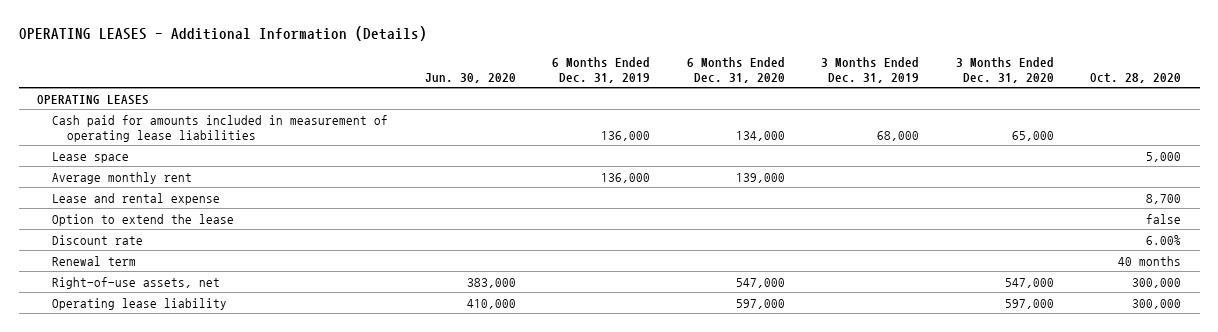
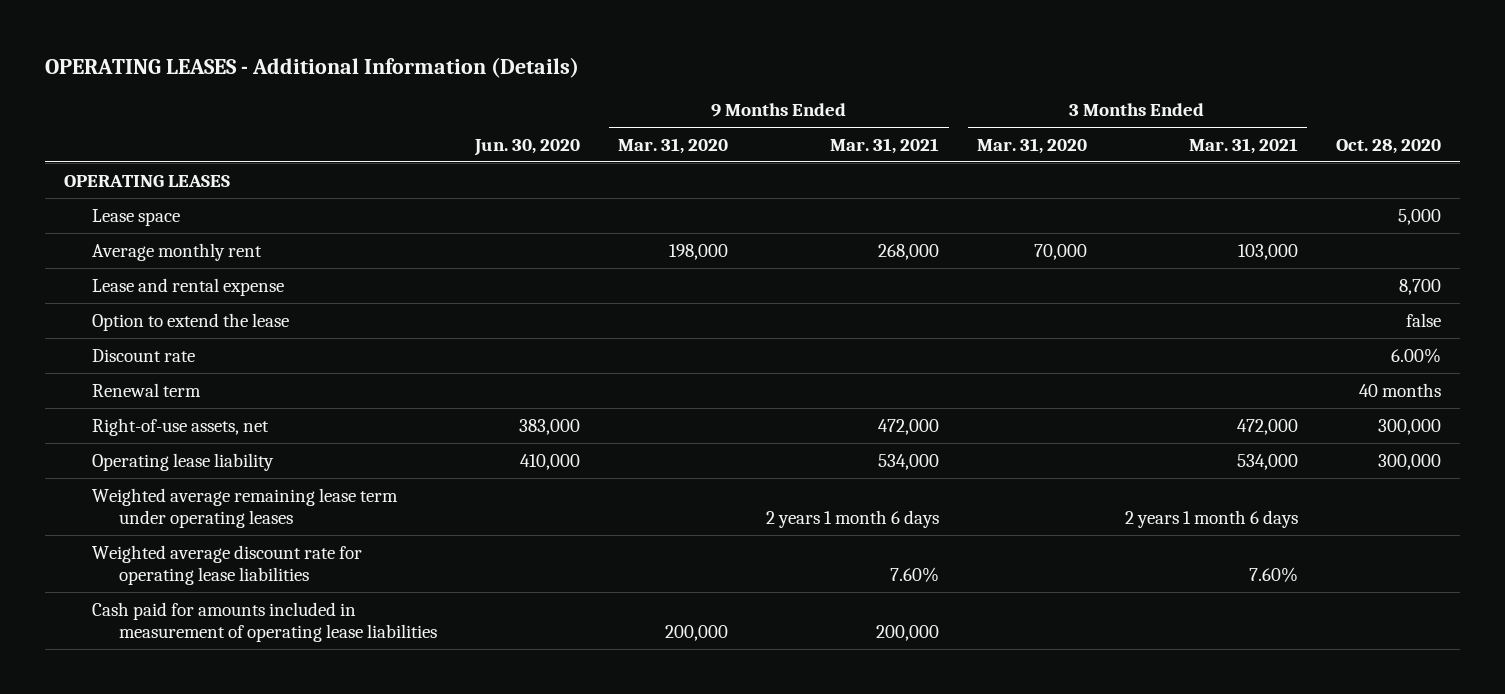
- | Jun. 30, 2020 | 6 Months Ended Dec. 31, 2019 | 6 Months Ended Dec. 31, 2020 | 3 Months Ended Dec. 31, 2019 | 3 Months Ended Dec. 31, 2020 | Oct. 28, 2020
+ | Jun. 30, 2020 | 9 Months Ended Mar. 31, 2020 | 9 Months Ended Mar. 31, 2021 | 3 Months Ended Mar. 31, 2020 | 3 Months Ended Mar. 31, 2021 | Oct. 28, 2020
+ Weighted average remaining lease term under operating leases | | | 2 years 1 month 6 days | | 2 years 1 month 6 days |
+ Weighted average discount rate for operating lease liabilities | | | 7.60% | | 7.60% |
moved down: Cash paid for amounts included in measurement of operating lease liabilities | | 200,000 | 200,000 | | |

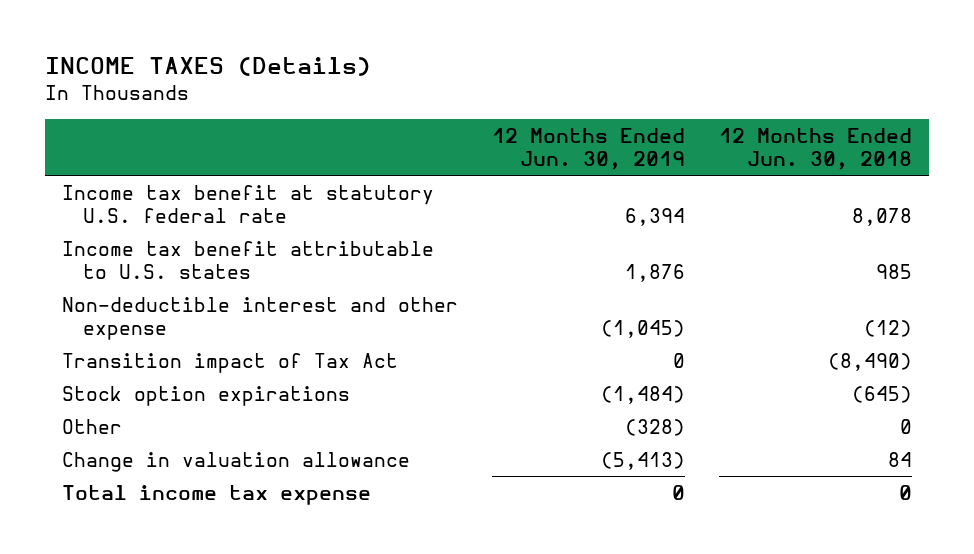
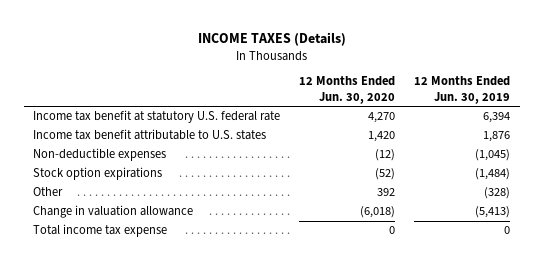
- | 12 Months Ended Jun. 30, 2019 | 12 Months Ended Jun. 30, 2018
+ | 12 Months Ended Jun. 30, 2020 | 12 Months Ended Jun. 30, 2019
- Non-deductible interest and other expense | (1,045) | (12)
- Transition impact of Tax Act | 0 | (8,490)
+ Non-deductible expenses | (12) | (1,045)

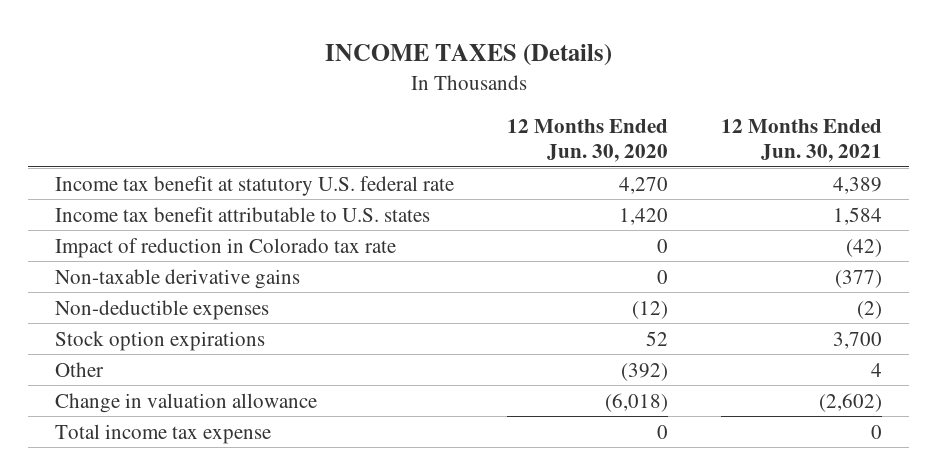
- | 12 Months Ended Jun. 30, 2020 | 12 Months Ended Jun. 30, 2019
+ | 12 Months Ended Jun. 30, 2020 | 12 Months Ended Jun. 30, 2021
+ Impact of reduction in Colorado tax rate | 0 | (42)
+ Non-taxable derivative gains | 0 | (377)
- Stock option expirations | (52) | (1,484)
- Other | 392 | (328)
+ Stock option expirations | 52 | 3,700
+ Other | (392) | 4

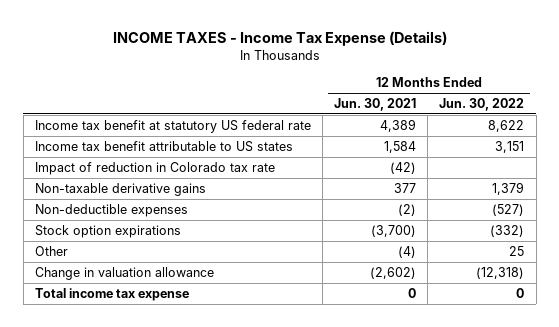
- INCOME TAXES (Details)
+ INCOME TAXES - Income Tax Expense (Details)
- | 12 Months Ended Jun. 30, 2020 | 12 Months Ended Jun. 30, 2021
+ | 12 Months Ended Jun. 30, 2021 | 12 Months Ended Jun. 30, 2022
- Income tax benefit at statutory U.S. federal rate | 4,270 | 4,389
- Income tax benefit attributable to U.S. states | 1,420 | 1,584
+ Income tax benefit at statutory US federal rate | 4,389 | 8,622
+ Income tax benefit attributable to US states | 1,584 | 3,151
- Non-taxable derivative gains | 0 | (377)
+ Non-taxable derivative gains | 377 | 1,379
- Stock option expirations | 52 | 3,700
- Other | (392) | 4
+ Stock option expirations | (3,700) | (332)
+ Other | (4) | 25

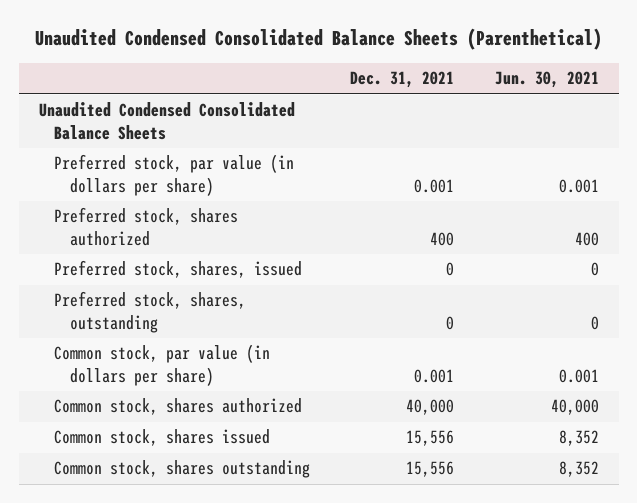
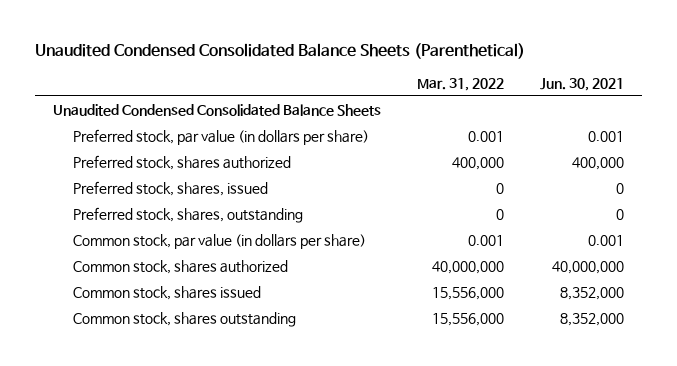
- | Dec. 31, 2021 | Jun. 30, 2021
+ | Mar. 31, 2022 | Jun. 30, 2021
- Preferred stock, shares authorized | 400 | 400
+ Preferred stock, shares authorized | 400,000 | 400,000
- Common stock, shares authorized | 40,000 | 40,000
- Common stock, shares issued | 15,556 | 8,352
- Common stock, shares outstanding | 15,556 | 8,352
+ Common stock, shares authorized | 40,000,000 | 40,000,000
+ Common stock, shares issued | 15,556,000 | 8,352,000
+ Common stock, shares outstanding | 15,556,000 | 8,352,000

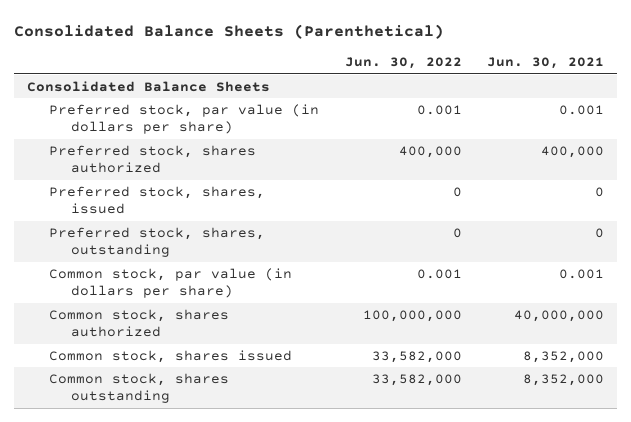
- Unaudited Condensed Consolidated Balance Sheets (Parenthetical)
+ Consolidated Balance Sheets (Parenthetical)
- | Mar. 31, 2022 | Jun. 30, 2021
+ | Jun. 30, 2022 | Jun. 30, 2021
- Unaudited Condensed Consolidated Balance Sheets
+ Consolidated Balance Sheets

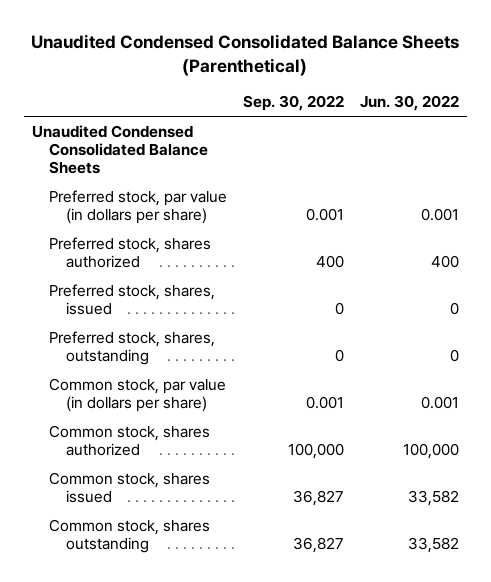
- Consolidated Balance Sheets (Parenthetical)
+ Unaudited Condensed Consolidated Balance Sheets (Parenthetical)
- | Jun. 30, 2022 | Jun. 30, 2021
+ | Sep. 30, 2022 | Jun. 30, 2022
- Consolidated Balance Sheets
+ Unaudited Condensed Consolidated Balance Sheets
- Preferred stock, shares authorized | 400,000 | 400,000
+ Preferred stock, shares authorized | 400 | 400
- Common stock, shares authorized | 100,000,000 | 40,000,000
- Common stock, shares issued | 33,582,000 | 8,352,000
- Common stock, shares outstanding | 33,582,000 | 8,352,000
+ Common stock, shares authorized | 100,000 | 100,000
+ Common stock, shares issued | 36,827 | 33,582
+ Common stock, shares outstanding | 36,827 | 33,582

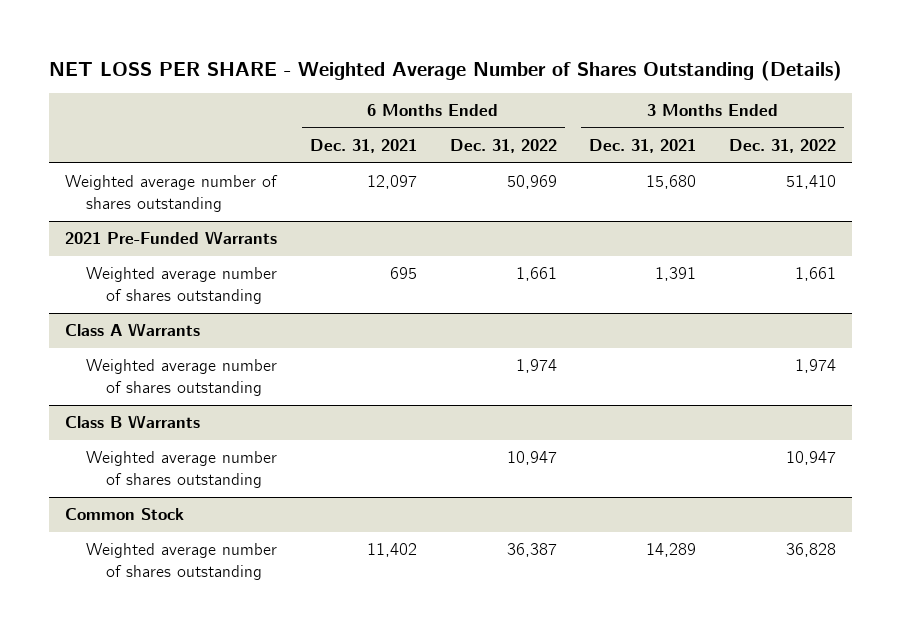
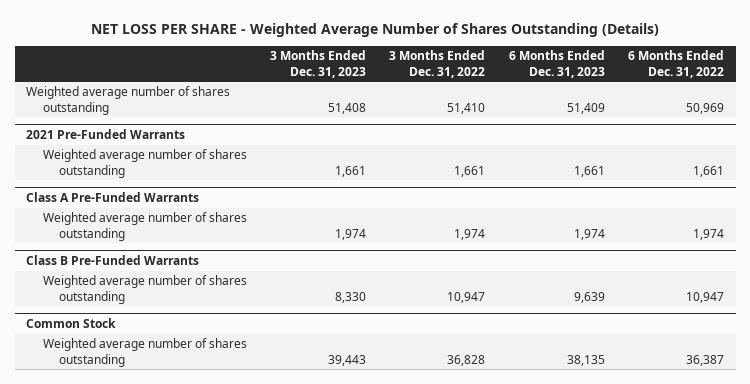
- | 6 Months Ended Dec. 31, 2021 | 6 Months Ended Dec. 31, 2022 | 3 Months Ended Dec. 31, 2021 | 3 Months Ended Dec. 31, 2022
+ | 3 Months Ended Dec. 31, 2023 | 3 Months Ended Dec. 31, 2022 | 6 Months Ended Dec. 31, 2023 | 6 Months Ended Dec. 31, 2022
- Class A Warrants
+ Class A Pre-Funded Warrants
- Class B Warrants
+ Class B Pre-Funded Warrants

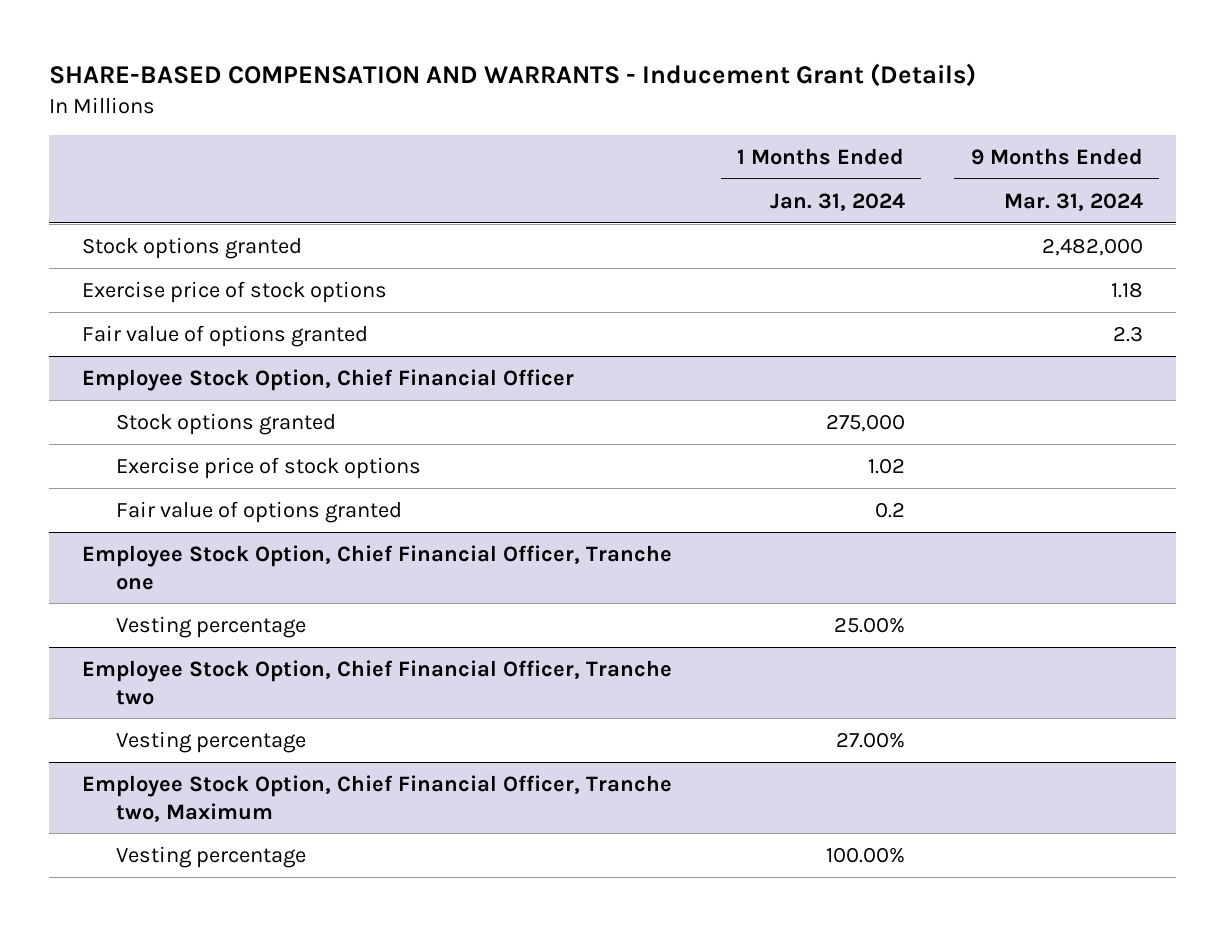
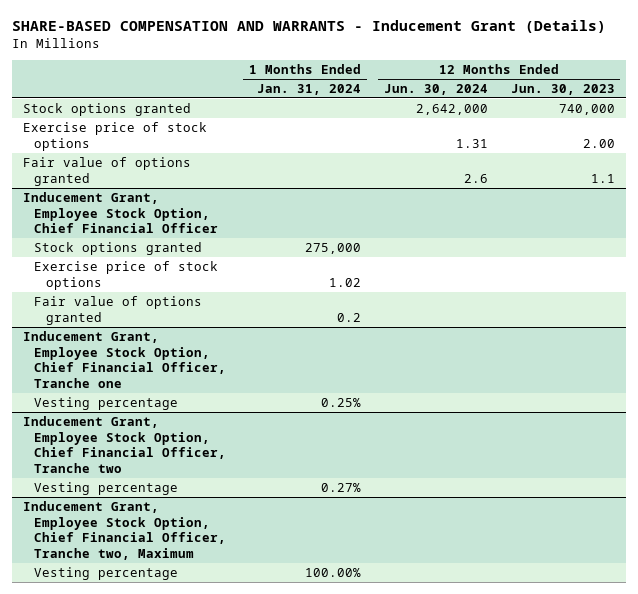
- | 1 Months Ended Jan. 31, 2024 | 9 Months Ended Mar. 31, 2024
+ | 1 Months Ended Jan. 31, 2024 | 12 Months Ended Jun. 30, 2024 | 12 Months Ended Jun. 30, 2023
- Employee Stock Option, Chief Financial Officer
+ Inducement Grant, Employee Stock Option, Chief Financial Officer
- Employee Stock Option, Chief Financial Officer, Tranche one
- Vesting percentage | 25.00% |
- Employee Stock Option, Chief Financial Officer, Tranche two
- Vesting percentage | 27.00% |
- Employee Stock Option, Chief Financial Officer, Tranche two, Maximum
+ Inducement Grant, Employee Stock Option, Chief Financial Officer, Tranche one
+ Vesting percentage | 0.25% | |
+ Inducement Grant, Employee Stock Option, Chief Financial Officer, Tranche two
+ Vesting percentage | 0.27% | |
+ Inducement Grant, Employee Stock Option, Chief Financial Officer, Tranche two, Maximum

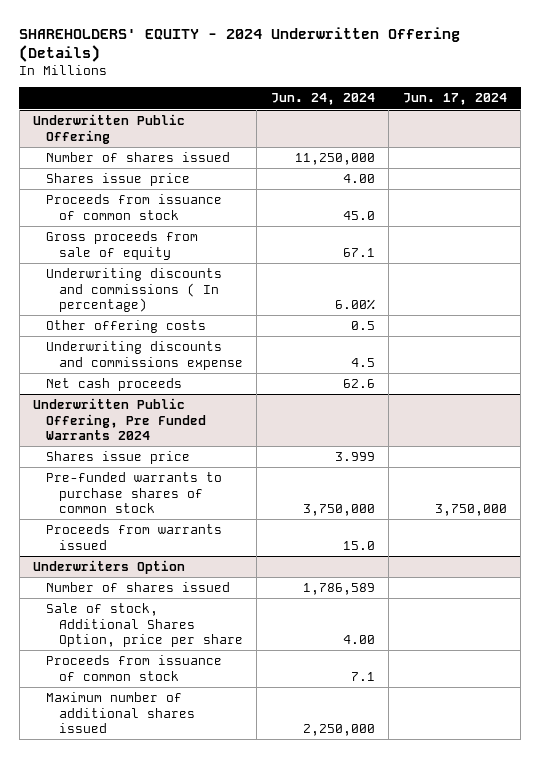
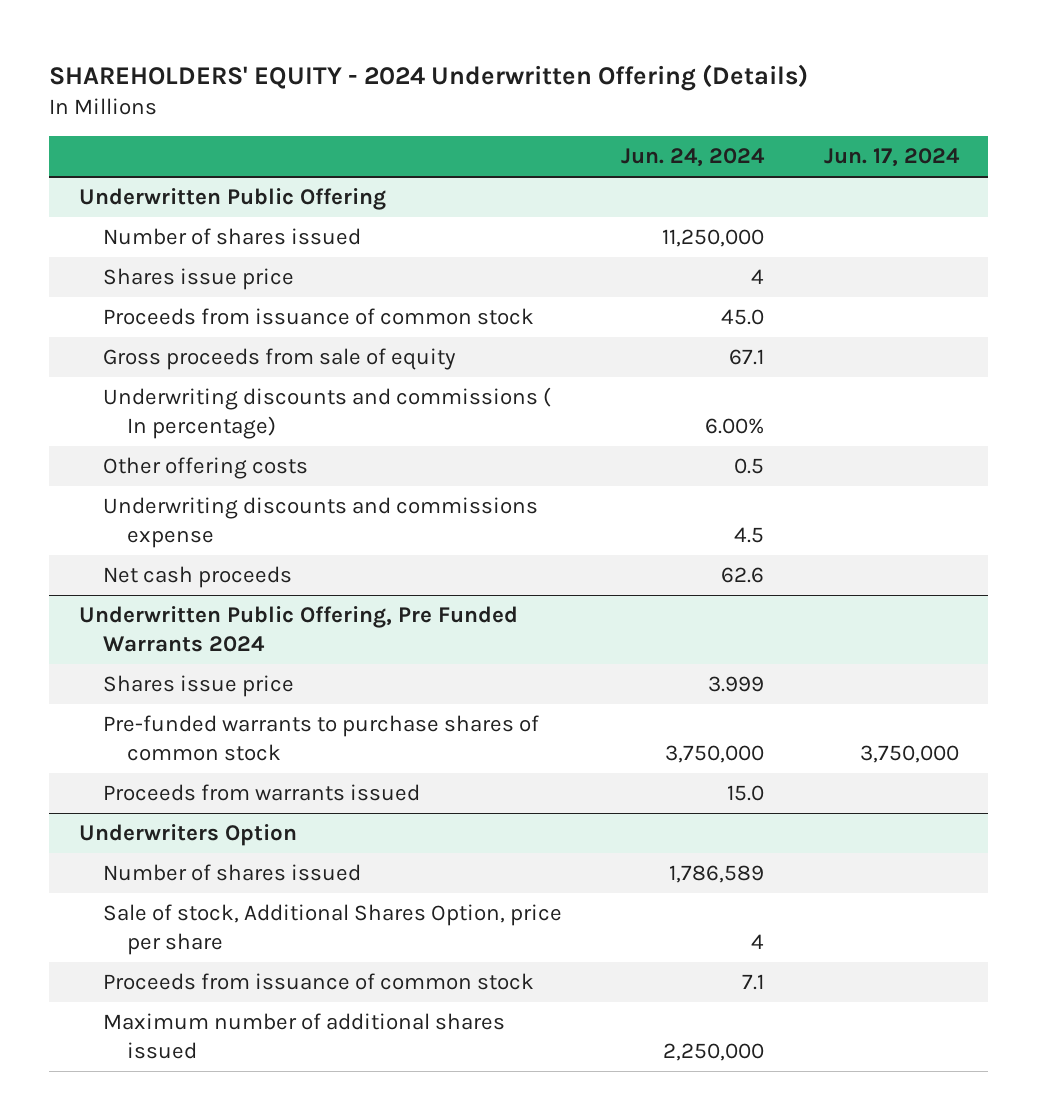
@ Underwritten Public Offering
- Shares issue price | 4.00 |
+ Shares issue price | 4 |
@ Underwriters Option
- Sale of stock, Additional Shares Option, price per share | 4.00 |
+ Sale of stock, Additional Shares Option, price per share | 4 |

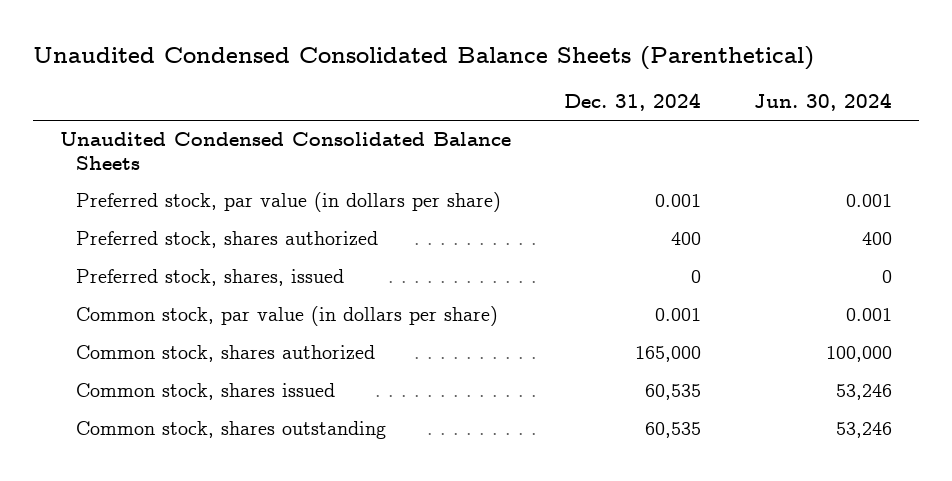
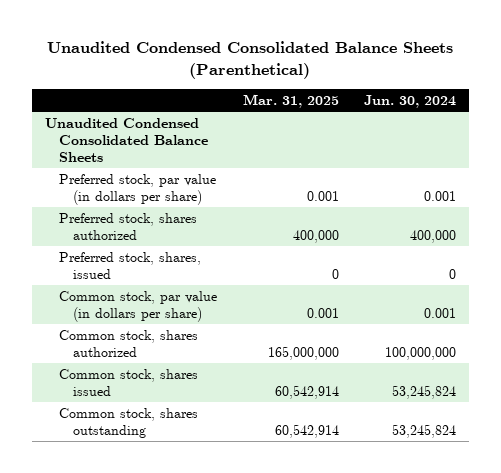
- | Dec. 31, 2024 | Jun. 30, 2024
+ | Mar. 31, 2025 | Jun. 30, 2024
- Preferred stock, shares authorized | 400 | 400
+ Preferred stock, shares authorized | 400,000 | 400,000
- Common stock, shares authorized | 165,000 | 100,000
- Common stock, shares issued | 60,535 | 53,246
- Common stock, shares outstanding | 60,535 | 53,246
+ Common stock, shares authorized | 165,000,000 | 100,000,000
+ Common stock, shares issued | 60,542,914 | 53,245,824
+ Common stock, shares outstanding | 60,542,914 | 53,245,824

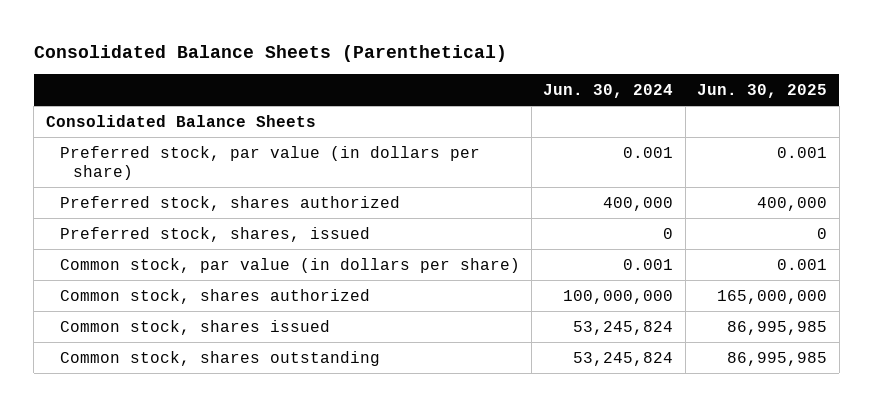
- Unaudited Condensed Consolidated Balance Sheets (Parenthetical)
+ Consolidated Balance Sheets (Parenthetical)
- | Mar. 31, 2025 | Jun. 30, 2024
+ | Jun. 30, 2024 | Jun. 30, 2025
- Unaudited Condensed Consolidated Balance Sheets
+ Consolidated Balance Sheets

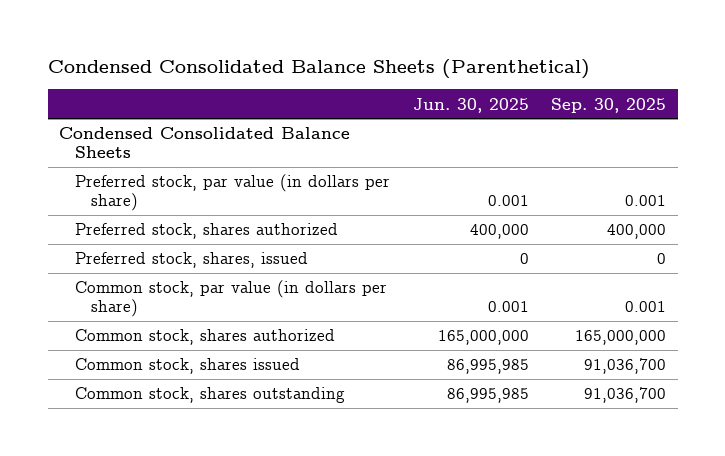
- Consolidated Balance Sheets (Parenthetical)
+ Condensed Consolidated Balance Sheets (Parenthetical)
- | Jun. 30, 2024 | Jun. 30, 2025
+ | Jun. 30, 2025 | Sep. 30, 2025
- Consolidated Balance Sheets
+ Condensed Consolidated Balance Sheets

